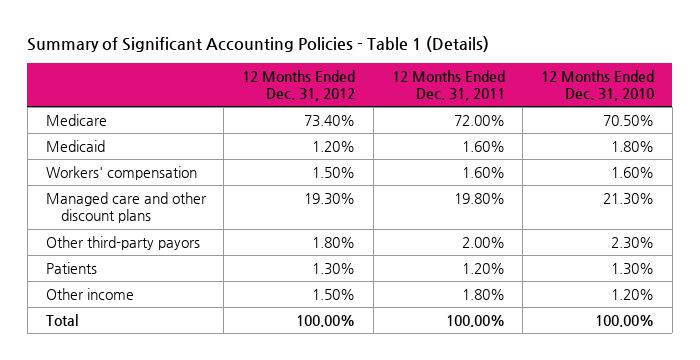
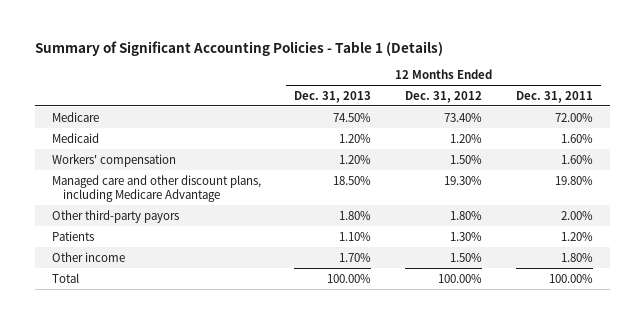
- | 12 Months Ended Dec. 31, 2012 | 12 Months Ended Dec. 31, 2011 | 12 Months Ended Dec. 31, 2010
+ | 12 Months Ended Dec. 31, 2013 | 12 Months Ended Dec. 31, 2012 | 12 Months Ended Dec. 31, 2011
- Managed care and other discount plans | 19.30% | 19.80% | 21.30%
+ Managed care and other discount plans, including Medicare Advantage | 18.50% | 19.30% | 19.80%

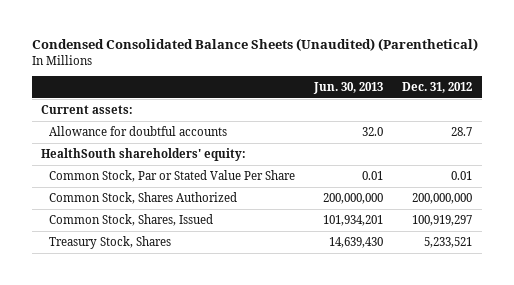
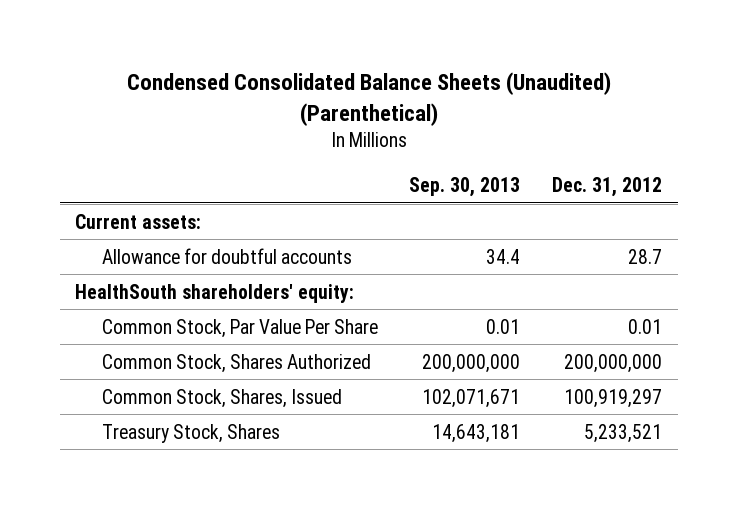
- | Jun. 30, 2013 | Dec. 31, 2012
+ | Sep. 30, 2013 | Dec. 31, 2012
- Common Stock, Par or Stated Value Per Share | 0.01 | 0.01
+ Common Stock, Par Value Per Share | 0.01 | 0.01

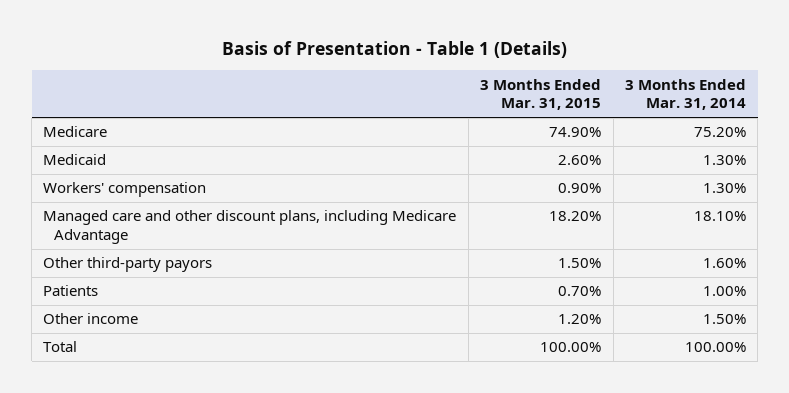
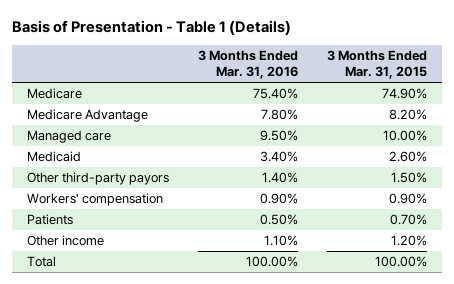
- | 3 Months Ended Mar. 31, 2015 | 3 Months Ended Mar. 31, 2014
+ | 3 Months Ended Mar. 31, 2016 | 3 Months Ended Mar. 31, 2015
+ Medicare Advantage | 7.80% | 8.20%
+ Managed care | 9.50% | 10.00%
- Managed care and other discount plans, including Medicare Advantage | 18.20% | 18.10%
moved down: Workers' compensation | 0.90% | 0.90%

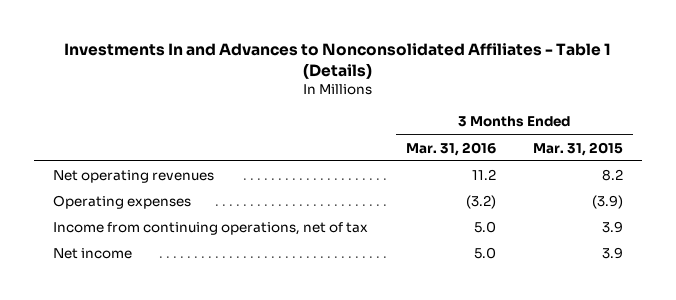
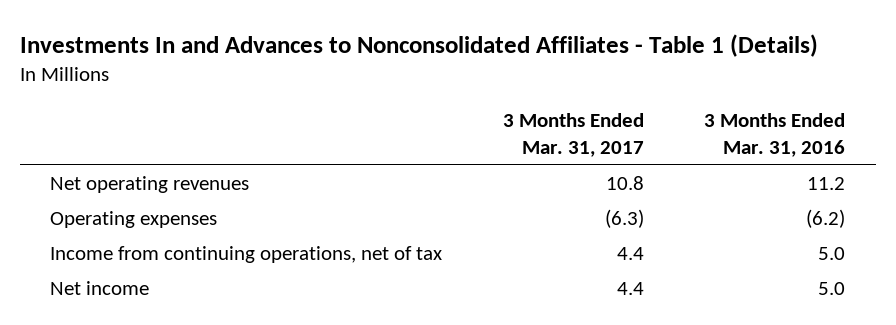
- | 3 Months Ended Mar. 31, 2016 | 3 Months Ended Mar. 31, 2015
+ | 3 Months Ended Mar. 31, 2017 | 3 Months Ended Mar. 31, 2016
- Operating expenses | (3.2) | (3.9)
+ Operating expenses | (6.3) | (6.2)

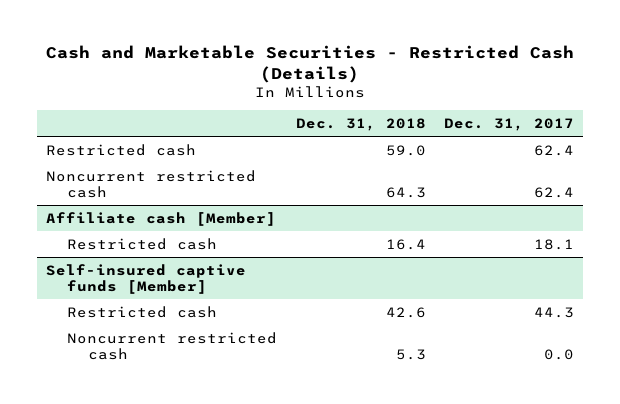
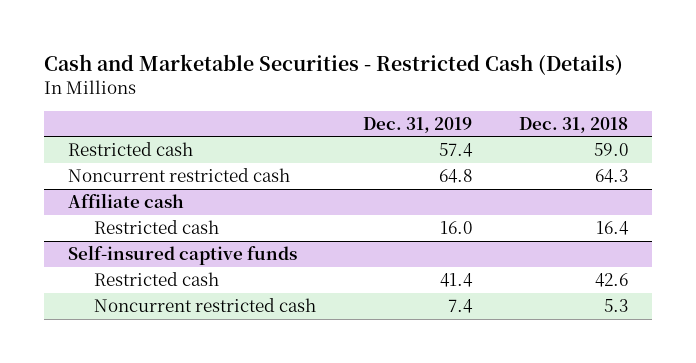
- | Dec. 31, 2018 | Dec. 31, 2017
+ | Dec. 31, 2019 | Dec. 31, 2018
- Affiliate cash [Member]
+ Affiliate cash
- Self-insured captive funds [Member]
+ Self-insured captive funds

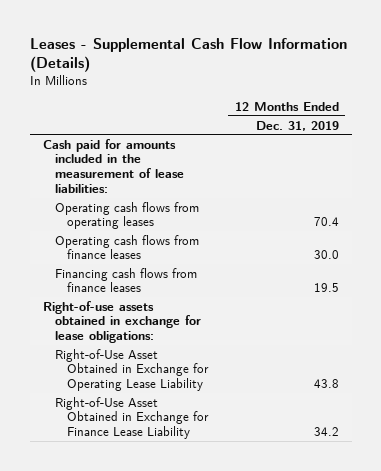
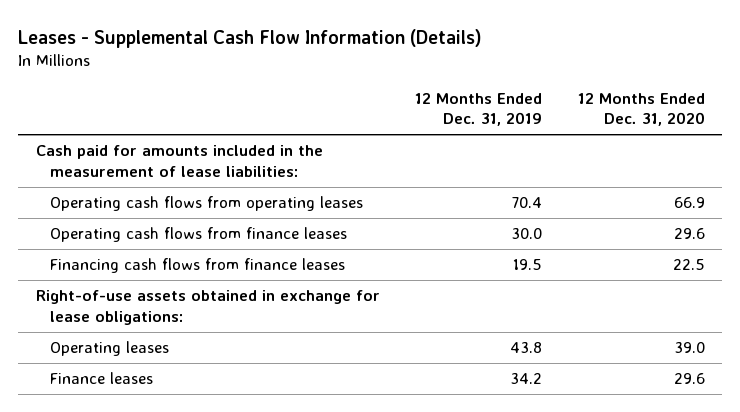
- | 12 Months Ended Dec. 31, 2019
+ | 12 Months Ended Dec. 31, 2019 | 12 Months Ended Dec. 31, 2020
- Right-of-Use Asset Obtained in Exchange for Operating Lease Liability | 43.8
- Right-of-Use Asset Obtained in Exchange for Finance Lease Liability | 34.2
+ Operating leases | 43.8 | 39.0
+ Finance leases | 34.2 | 29.6

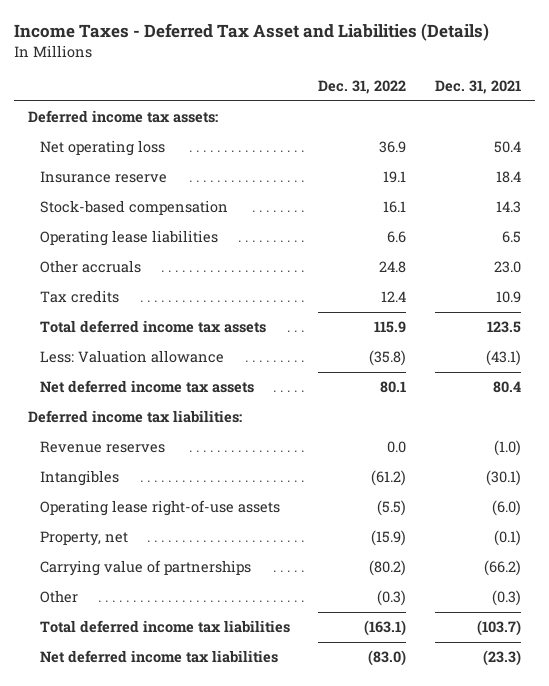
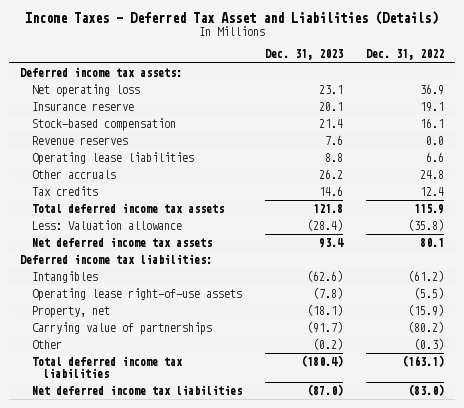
- | Dec. 31, 2022 | Dec. 31, 2021
+ | Dec. 31, 2023 | Dec. 31, 2022
moved up: Revenue reserves | 7.6 | 0.0

